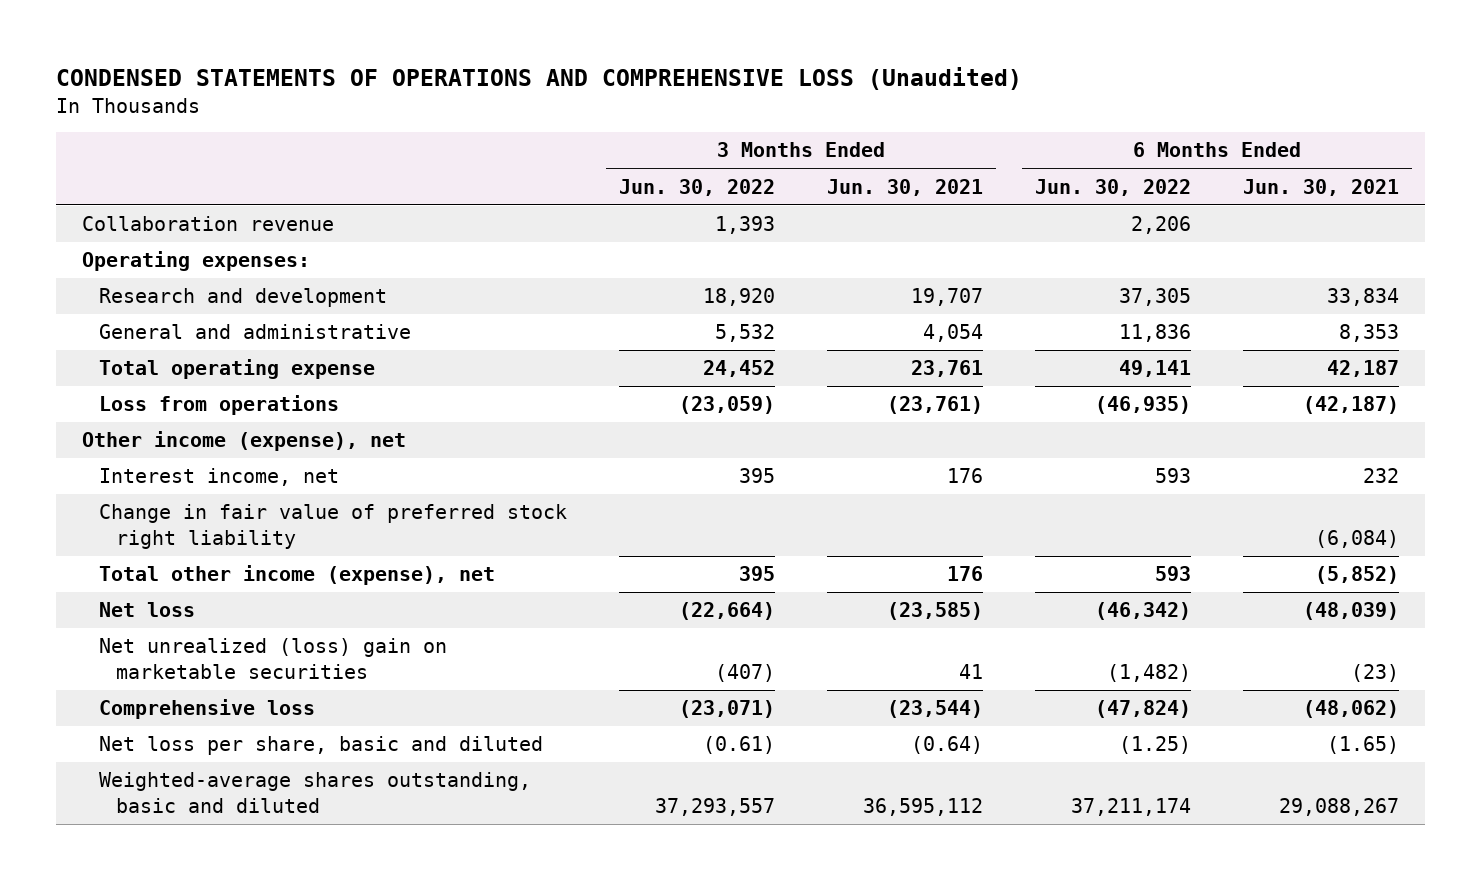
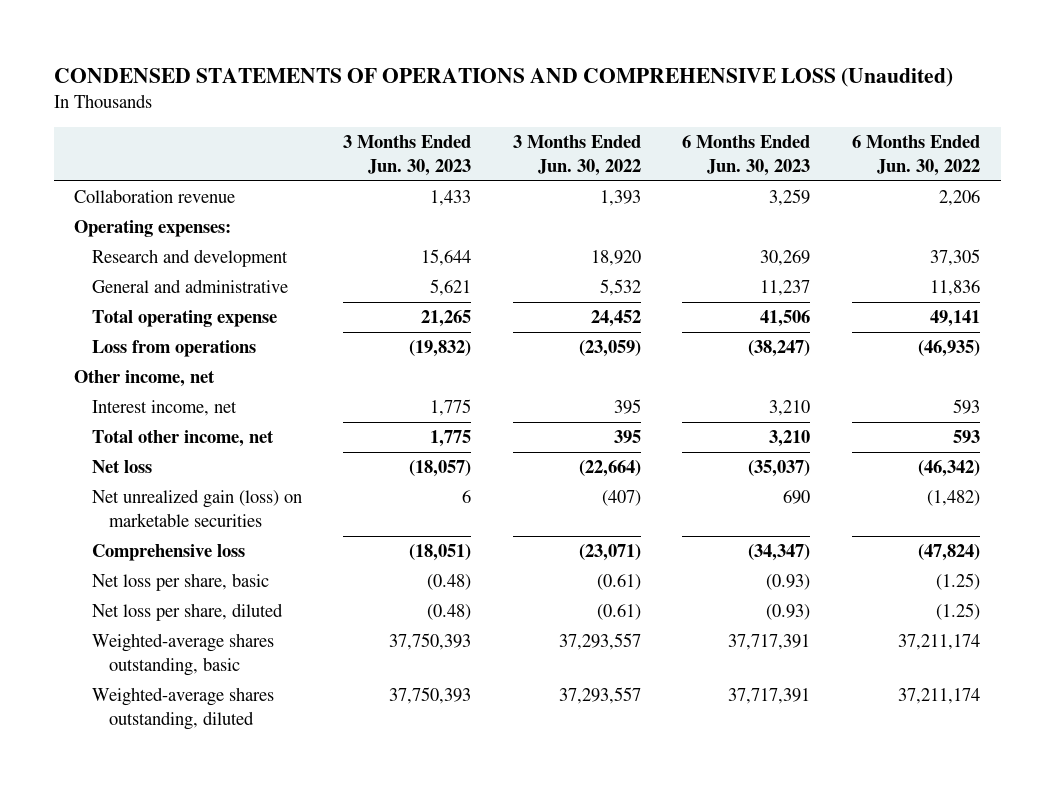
- | 3 Months Ended Jun. 30, 2022 | 3 Months Ended Jun. 30, 2021 | 6 Months Ended Jun. 30, 2022 | 6 Months Ended Jun. 30, 2021
+ | 3 Months Ended Jun. 30, 2023 | 3 Months Ended Jun. 30, 2022 | 6 Months Ended Jun. 30, 2023 | 6 Months Ended Jun. 30, 2022
- Other income (expense), net
+ Other income, net
- Change in fair value of preferred stock right liability | | | | (6,084)
- Total other income (expense), net | 395 | 176 | 593 | (5,852)
+ Total other income, net | 1,775 | 395 | 3,210 | 593
- Net unrealized (loss) gain on marketable securities | (407) | 41 | (1,482) | (23)
+ Net unrealized gain (loss) on marketable securities | 6 | (407) | 690 | (1,482)
- Net loss per share, basic and diluted | (0.61) | (0.64) | (1.25) | (1.65)
- Weighted-average shares outstanding, basic and diluted | 37,293,557 | 36,595,112 | 37,211,174 | 29,088,267
+ Net loss per share, basic | (0.48) | (0.61) | (0.93) | (1.25)
+ Net loss per share, diluted | (0.48) | (0.61) | (0.93) | (1.25)
+ Weighted-average shares outstanding, basic | 37,750,393 | 37,293,557 | 37,717,391 | 37,211,174
+ Weighted-average shares outstanding, diluted | 37,750,393 | 37,293,557 | 37,717,391 | 37,211,174

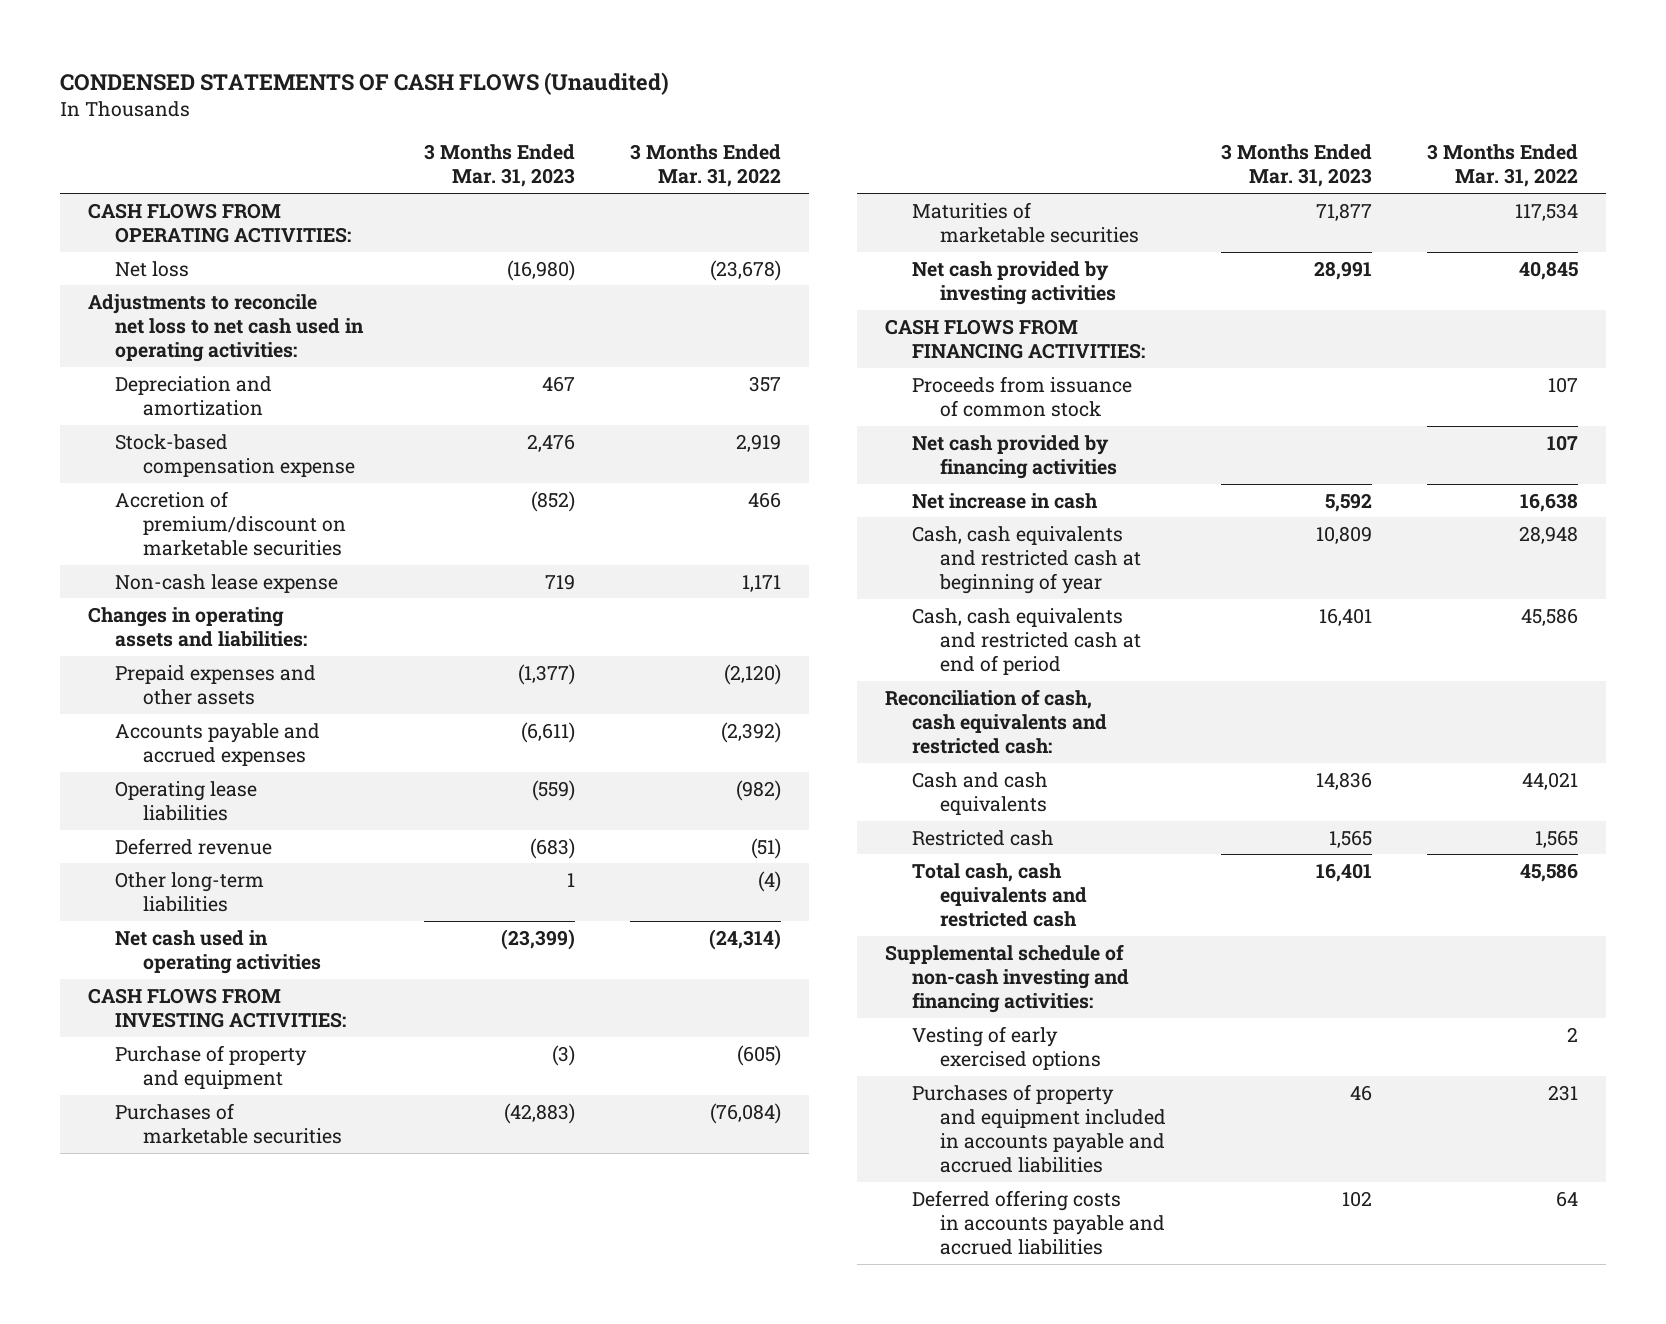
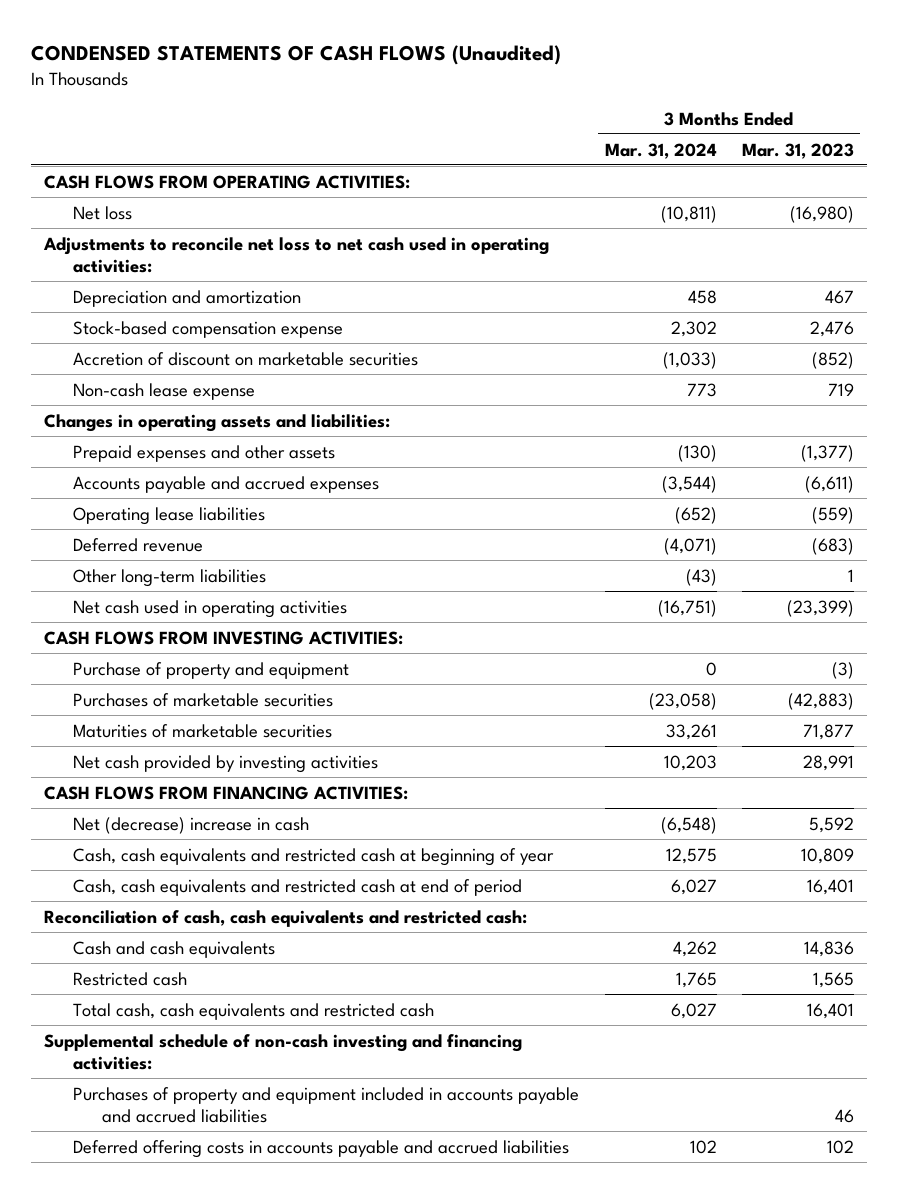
- | 3 Months Ended Mar. 31, 2023 | 3 Months Ended Mar. 31, 2022
+ | 3 Months Ended Mar. 31, 2024 | 3 Months Ended Mar. 31, 2023
- Accretion of premium/discount on marketable securities | (852) | 466
+ Accretion of discount on marketable securities | (1,033) | (852)
- Proceeds from issuance of common stock | | 107
- Net cash provided by financing activities | | 107
- Net increase in cash | 5,592 | 16,638
+ Net (decrease) increase in cash | (6,548) | 5,592
- Vesting of early exercised options | | 2

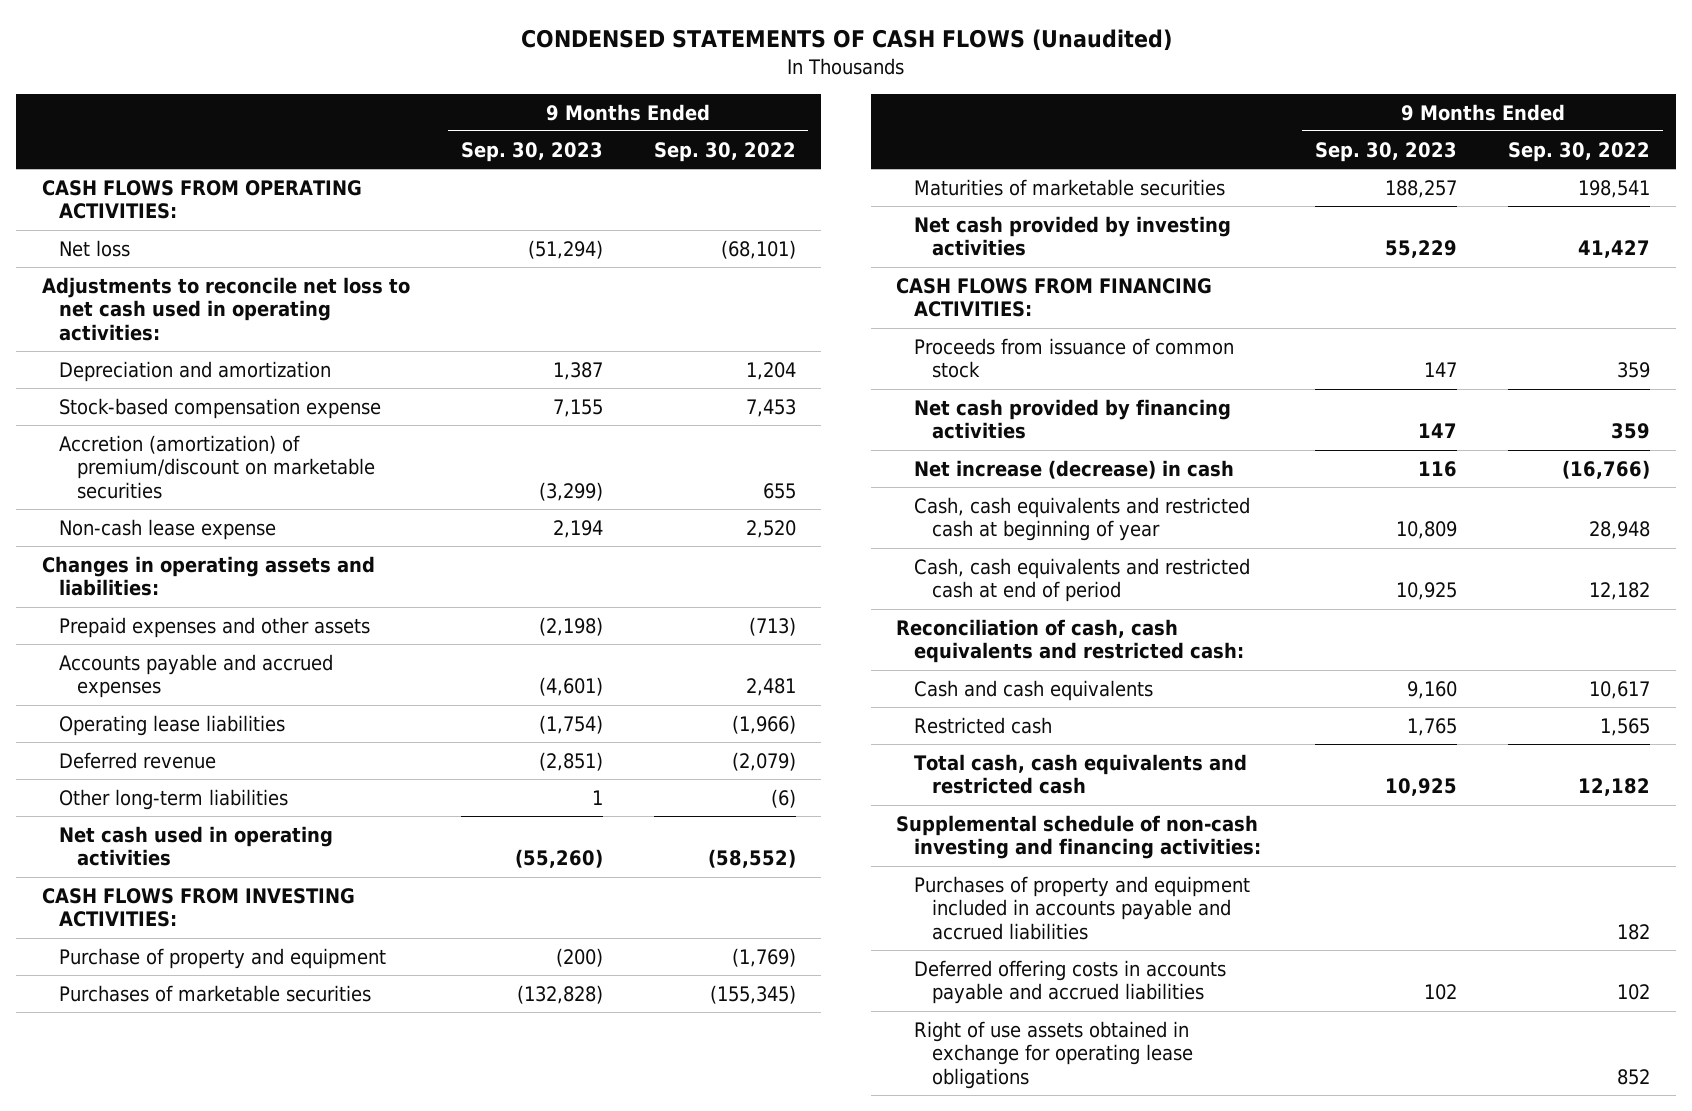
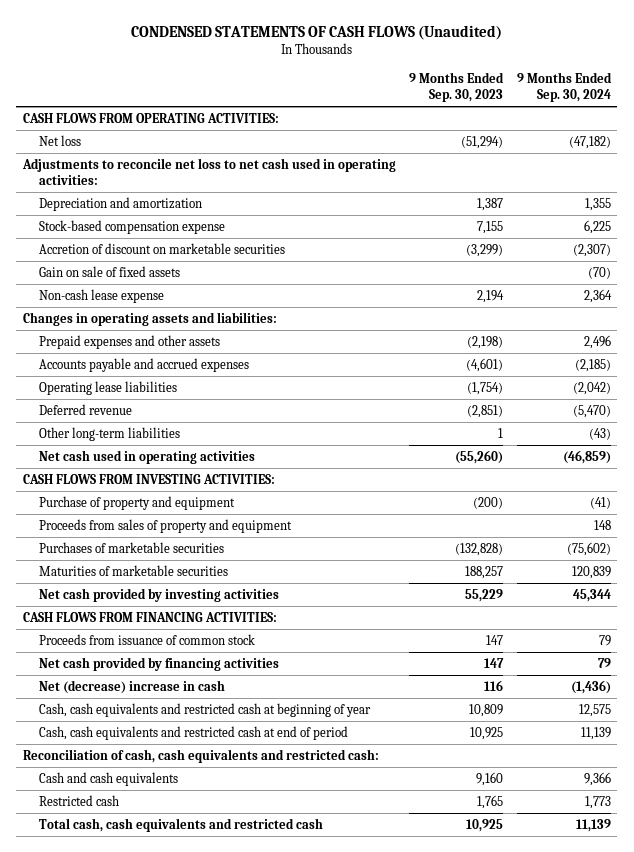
- | 9 Months Ended Sep. 30, 2023 | 9 Months Ended Sep. 30, 2022
+ | 9 Months Ended Sep. 30, 2023 | 9 Months Ended Sep. 30, 2024
- Accretion (amortization) of premium/discount on marketable securities | (3,299) | 655
+ Accretion of discount on marketable securities | (3,299) | (2,307)
+ Gain on sale of fixed assets | | (70)
+ Proceeds from sales of property and equipment | | 148
- Net increase (decrease) in cash | 116 | (16,766)
+ Net (decrease) increase in cash | 116 | (1,436)
- Supplemental schedule of non-cash investing and financing activities:
- Purchases of property and equipment included in accounts payable and accrued liabilities | | 182
- Deferred offering costs in accounts payable and accrued liabilities | 102 | 102
- Right of use assets obtained in exchange for operating lease obligations | | 852

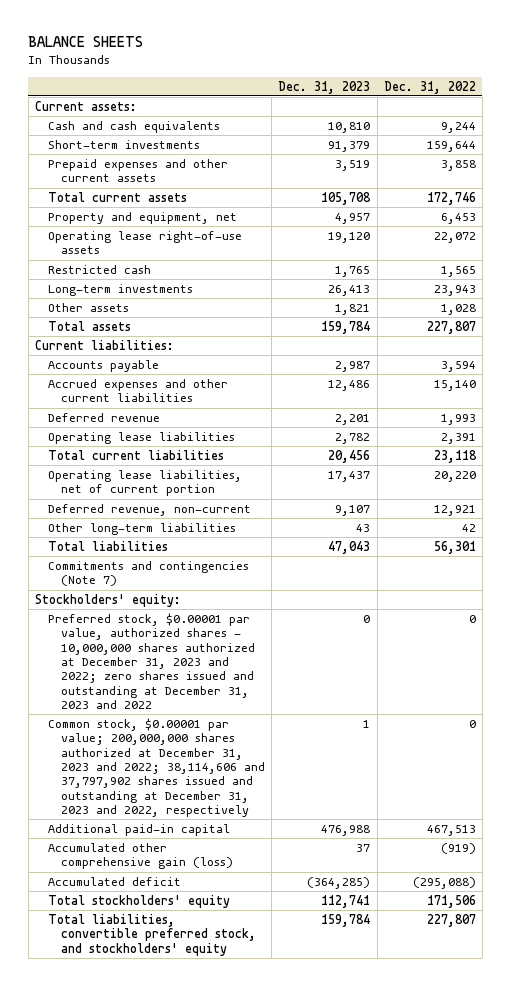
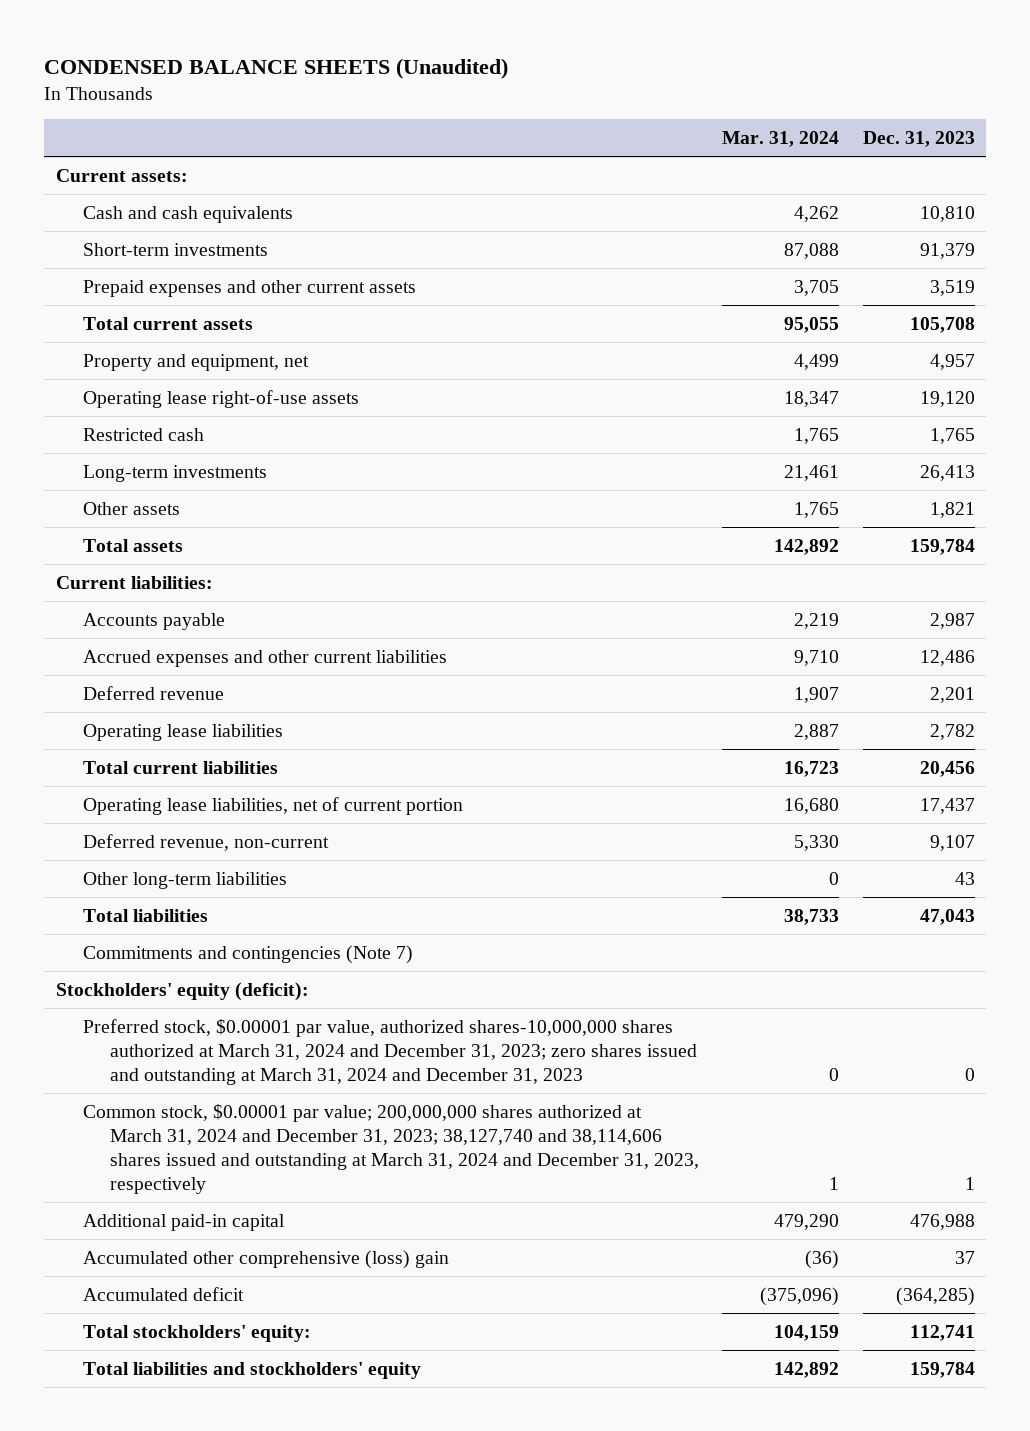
- BALANCE SHEETS
+ CONDENSED BALANCE SHEETS (Unaudited)
- | Dec. 31, 2023 | Dec. 31, 2022
+ | Mar. 31, 2024 | Dec. 31, 2023
- Stockholders' equity:
- Preferred stock, $0.00001 par value, authorized shares - 10,000,000 shares authorized at December 31, 2023 and 2022; zero shares issued and outstanding at December 31, 2023 and 2022 | 0 | 0
- Common stock, $0.00001 par value; 200,000,000 shares authorized at December 31, 2023 and 2022; 38,114,606 and 37,797,902 shares issued and outstanding at December 31, 2023 and 2022, respectively | 1 | 0
+ Stockholders' equity (deficit):
+ Preferred stock, $0.00001 par value, authorized shares-10,000,000 shares authorized at March 31, 2024 and December 31, 2023; zero shares issued and outstanding at March 31, 2024 and December 31, 2023 | 0 | 0
+ Common stock, $0.00001 par value; 200,000,000 shares authorized at March 31, 2024 and December 31, 2023; 38,127,740 and 38,114,606 shares issued and outstanding at March 31, 2024 and December 31, 2023, respectively | 1 | 1
- Accumulated other comprehensive gain (loss) | 37 | (919)
+ Accumulated other comprehensive (loss) gain | (36) | 37
- Total stockholders' equity | 112,741 | 171,506
- Total liabilities, convertible preferred stock, and stockholders' equity | 159,784 | 227,807
+ Total stockholders' equity: | 104,159 | 112,741
+ Total liabilities and stockholders' equity | 142,892 | 159,784

